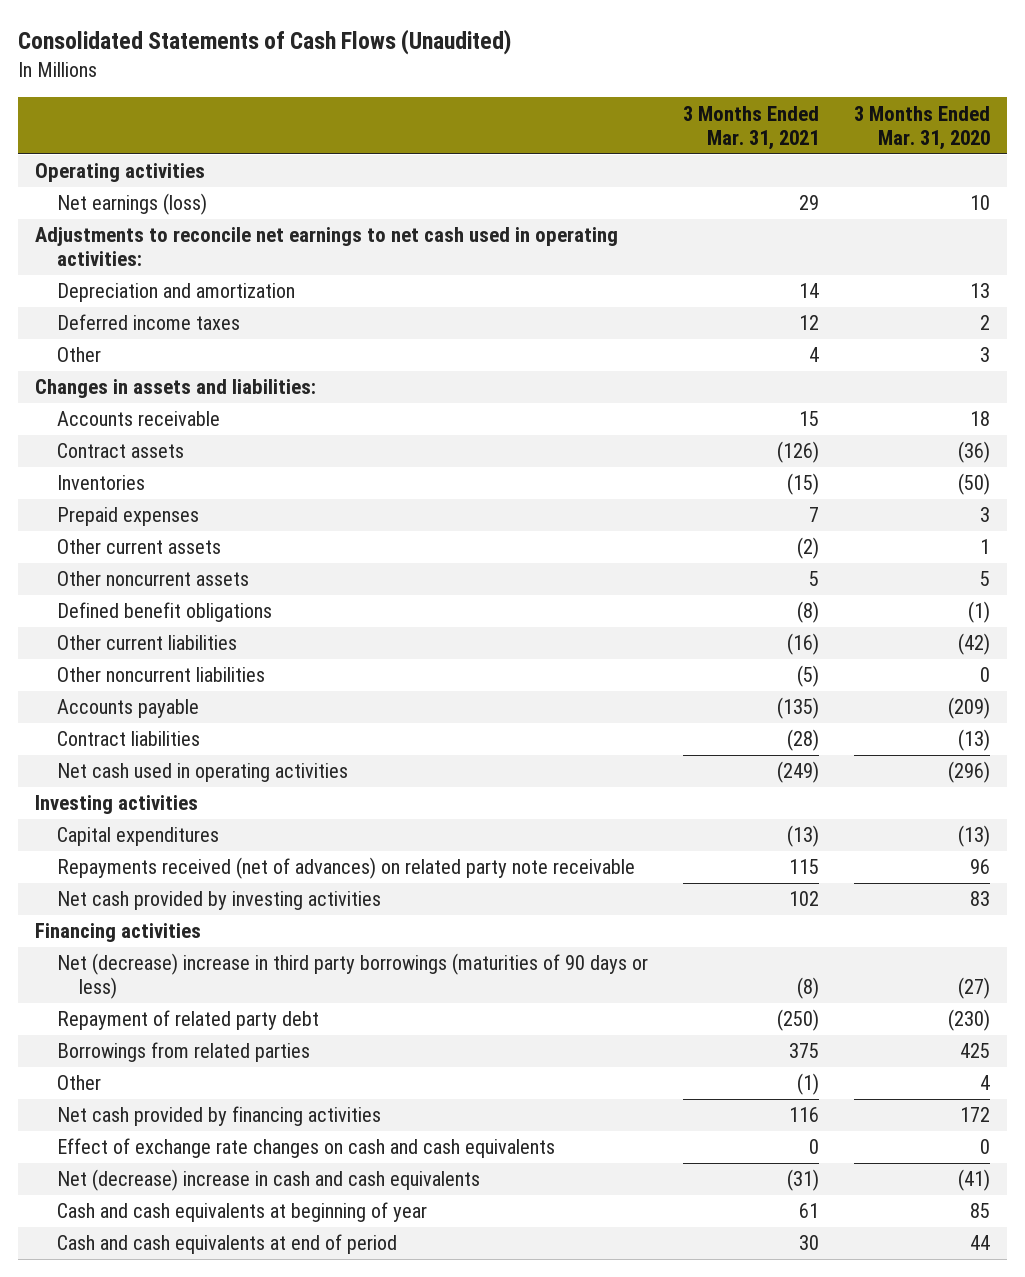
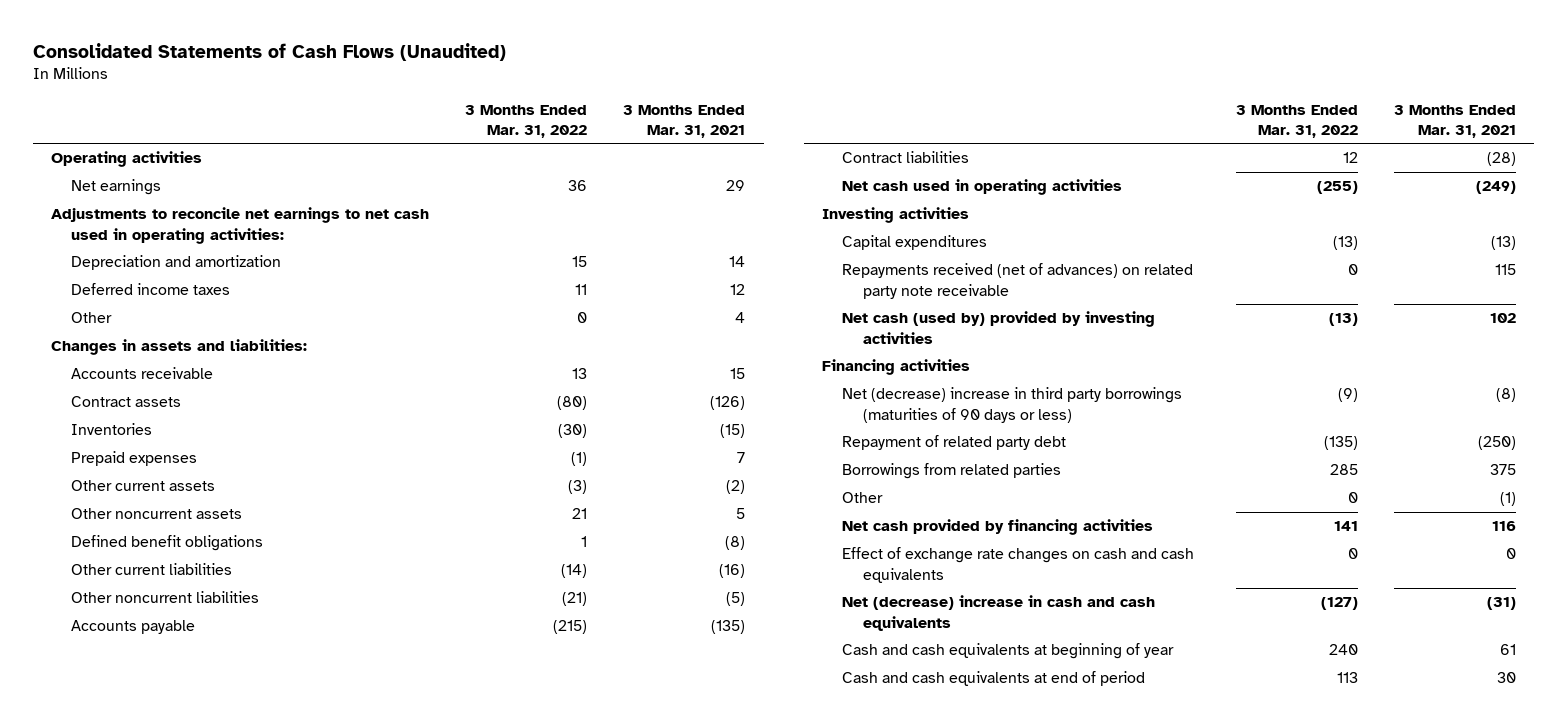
- | 3 Months Ended Mar. 31, 2021 | 3 Months Ended Mar. 31, 2020
+ | 3 Months Ended Mar. 31, 2022 | 3 Months Ended Mar. 31, 2021
- Net earnings (loss) | 29 | 10
+ Net earnings | 36 | 29
- Net cash provided by investing activities | 102 | 83
+ Net cash (used by) provided by investing activities | (13) | 102

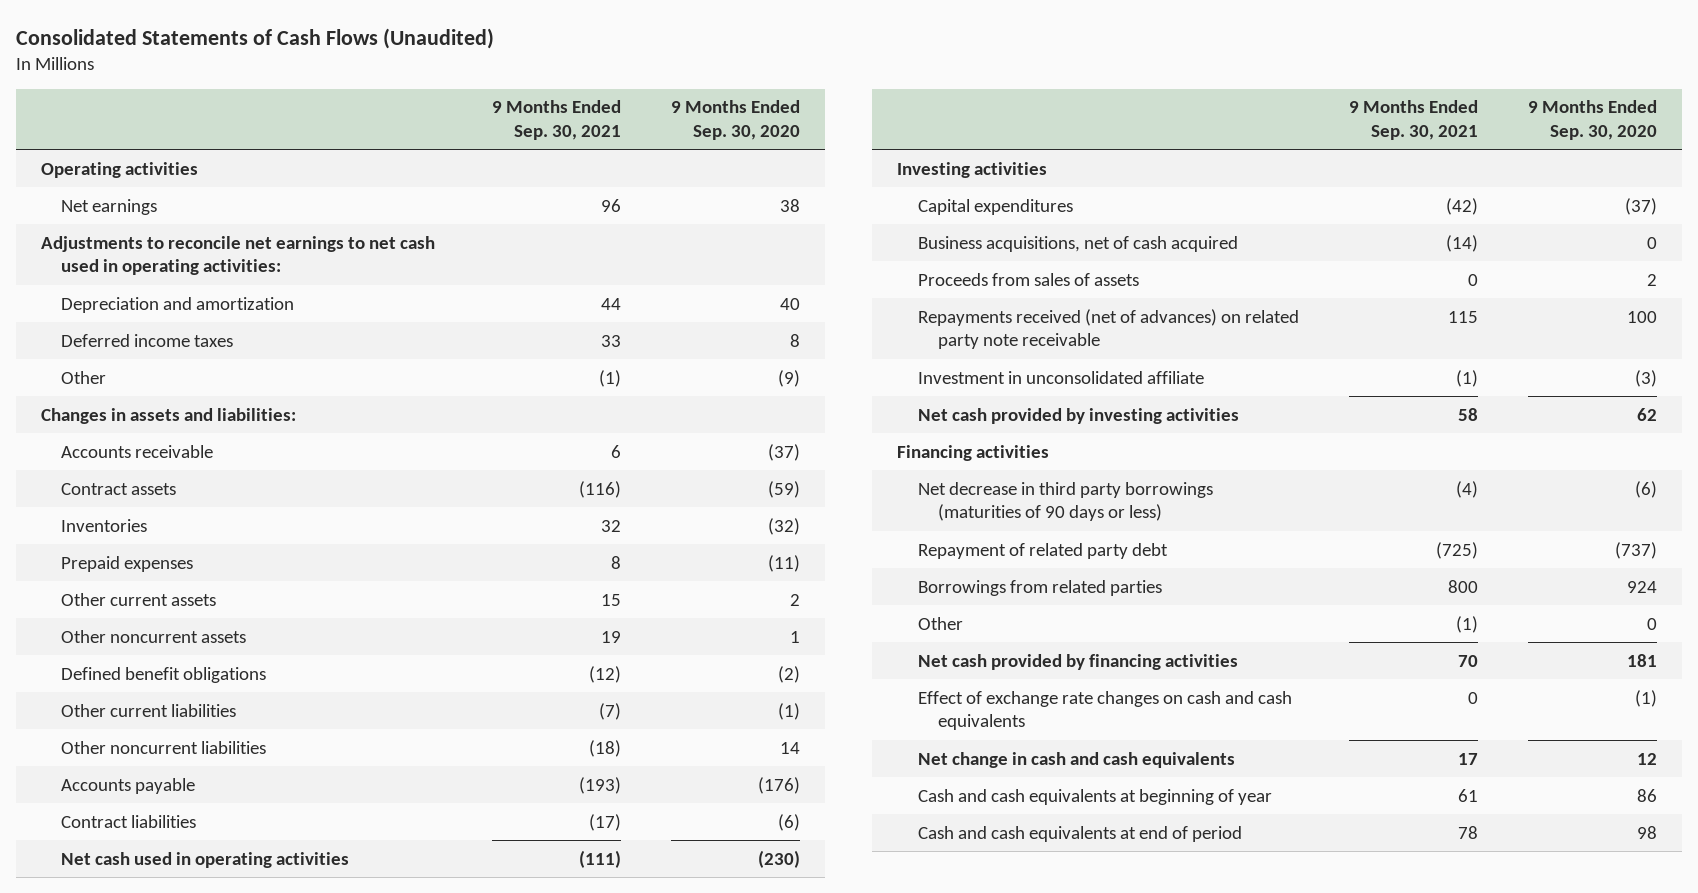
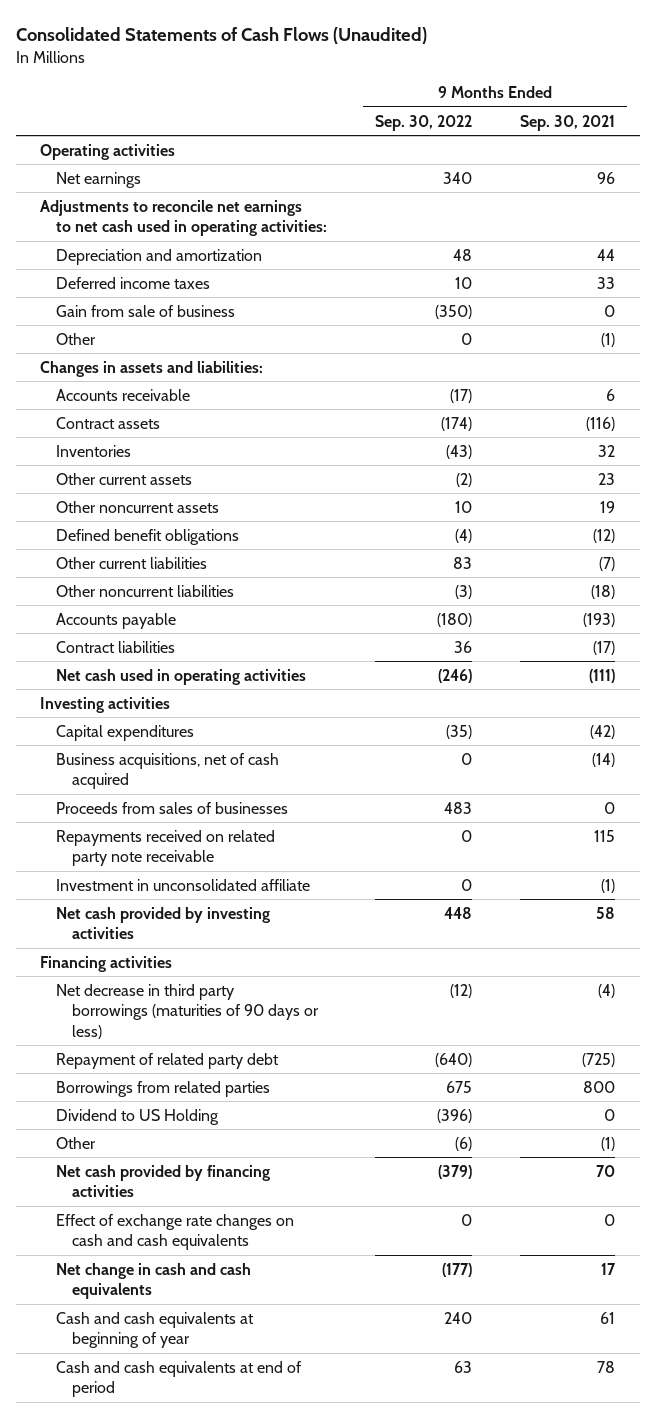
- | 9 Months Ended Sep. 30, 2021 | 9 Months Ended Sep. 30, 2020
+ | 9 Months Ended Sep. 30, 2022 | 9 Months Ended Sep. 30, 2021
+ Gain from sale of business | (350) | 0
- Prepaid expenses | 8 | (11)
- Other current assets | 15 | 2
+ Other current assets | (2) | 23
- Proceeds from sales of assets | 0 | 2
- Repayments received (net of advances) on related party note receivable | 115 | 100
+ Proceeds from sales of businesses | 483 | 0
+ Repayments received on related party note receivable | 0 | 115
+ Dividend to US Holding | (396) | 0

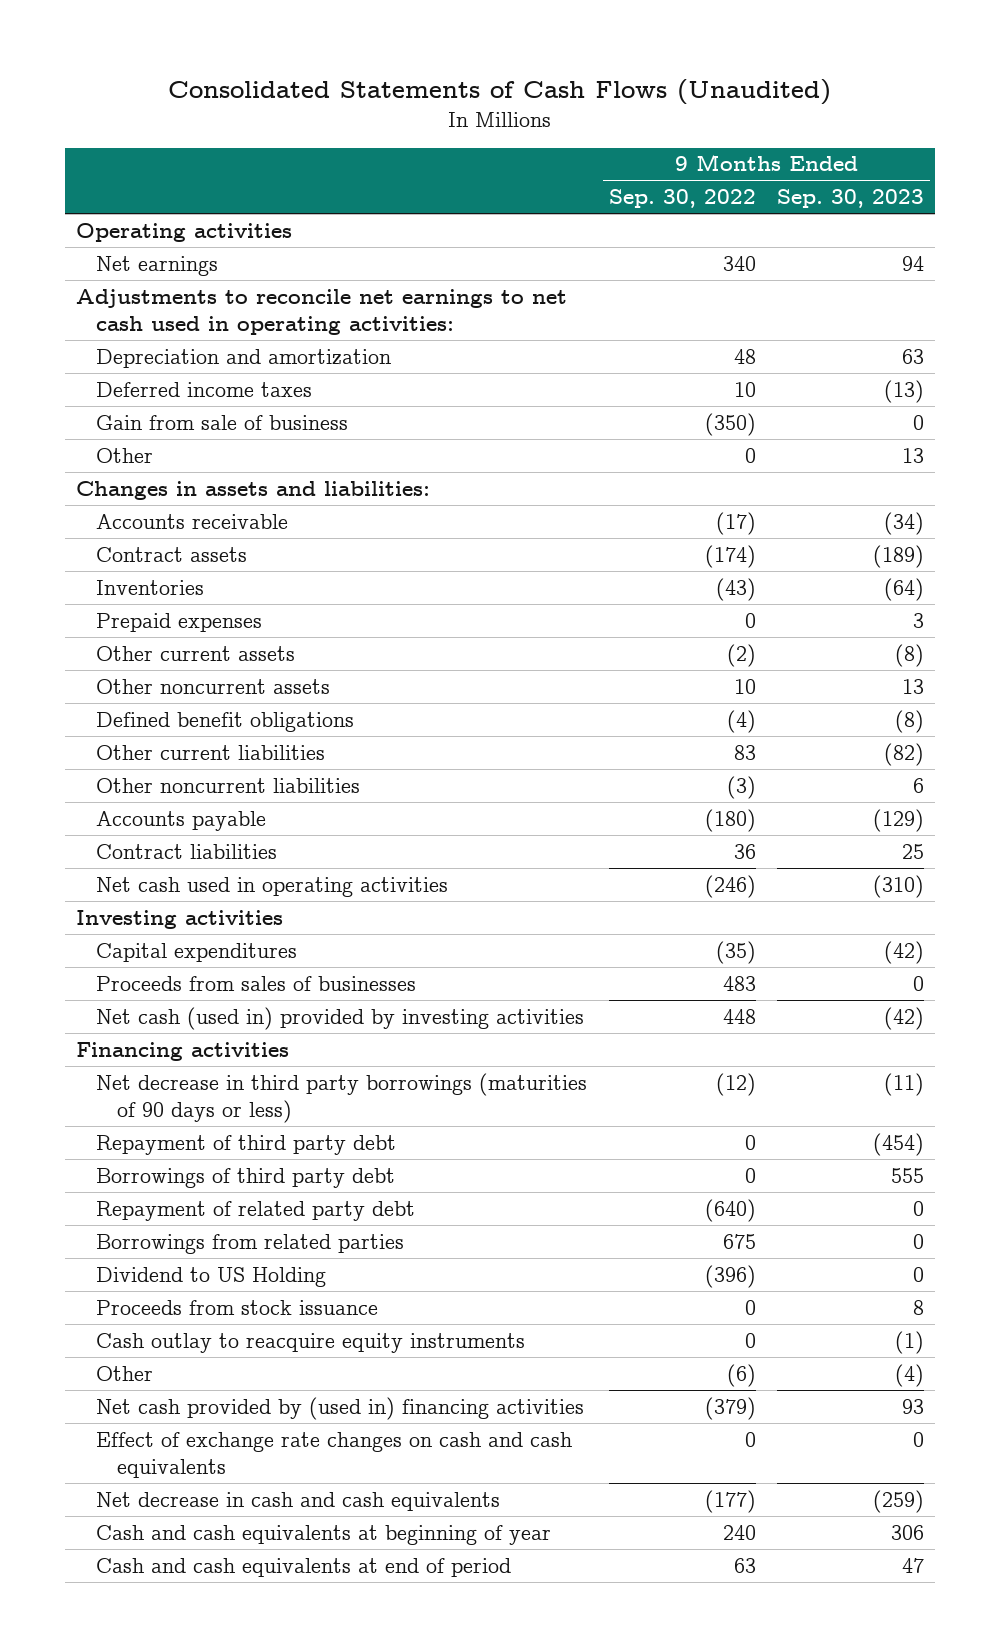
- | 9 Months Ended Sep. 30, 2022 | 9 Months Ended Sep. 30, 2021
+ | 9 Months Ended Sep. 30, 2022 | 9 Months Ended Sep. 30, 2023
+ Prepaid expenses | 0 | 3
- Business acquisitions, net of cash acquired | 0 | (14)
- Repayments received on related party note receivable | 0 | 115
- Investment in unconsolidated affiliate | 0 | (1)
- Net cash provided by investing activities | 448 | 58
+ Net cash (used in) provided by investing activities | 448 | (42)
+ Repayment of third party debt | 0 | (454)
+ Borrowings of third party debt | 0 | 555
+ Proceeds from stock issuance | 0 | 8
+ Cash outlay to reacquire equity instruments | 0 | (1)
- Net cash provided by financing activities | (379) | 70
+ Net cash provided by (used in) financing activities | (379) | 93
- Net change in cash and cash equivalents | (177) | 17
+ Net decrease in cash and cash equivalents | (177) | (259)

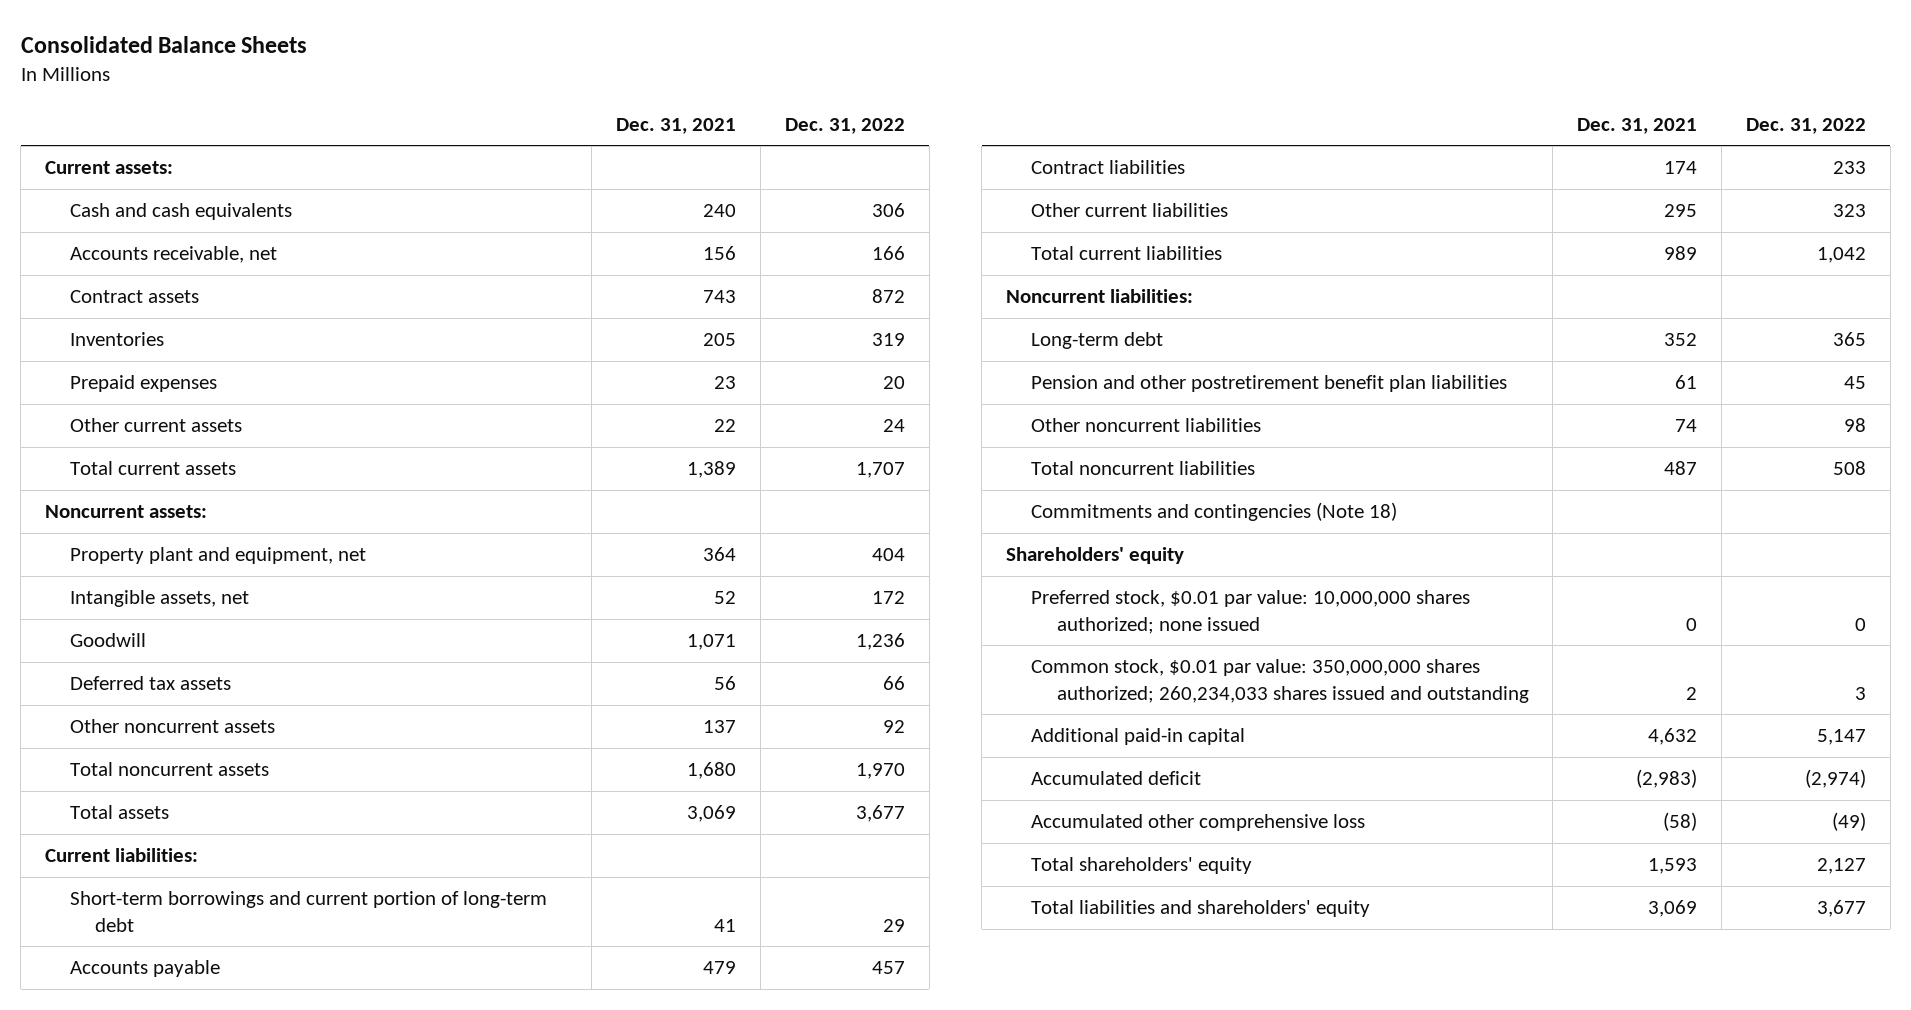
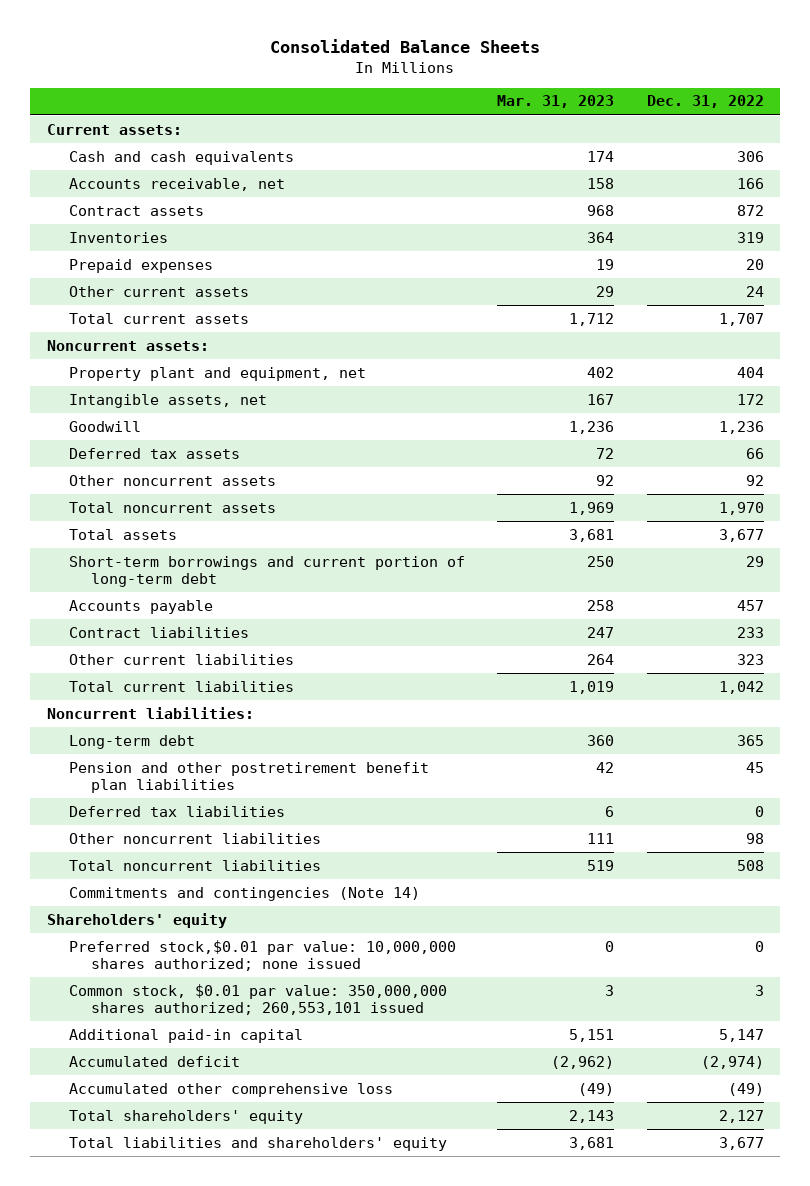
- | Dec. 31, 2021 | Dec. 31, 2022
+ | Mar. 31, 2023 | Dec. 31, 2022
- Current liabilities:
+ Deferred tax liabilities | 6 | 0
- Commitments and contingencies (Note 18)
+ Commitments and contingencies (Note 14)
- Preferred stock, $0.01 par value: 10,000,000 shares authorized; none issued | 0 | 0
- Common stock, $0.01 par value: 350,000,000 shares authorized; 260,234,033 shares issued and outstanding | 2 | 3
+ Preferred stock,$0.01 par value: 10,000,000 shares authorized; none issued | 0 | 0
+ Common stock, $0.01 par value: 350,000,000 shares authorized; 260,553,101 issued | 3 | 3

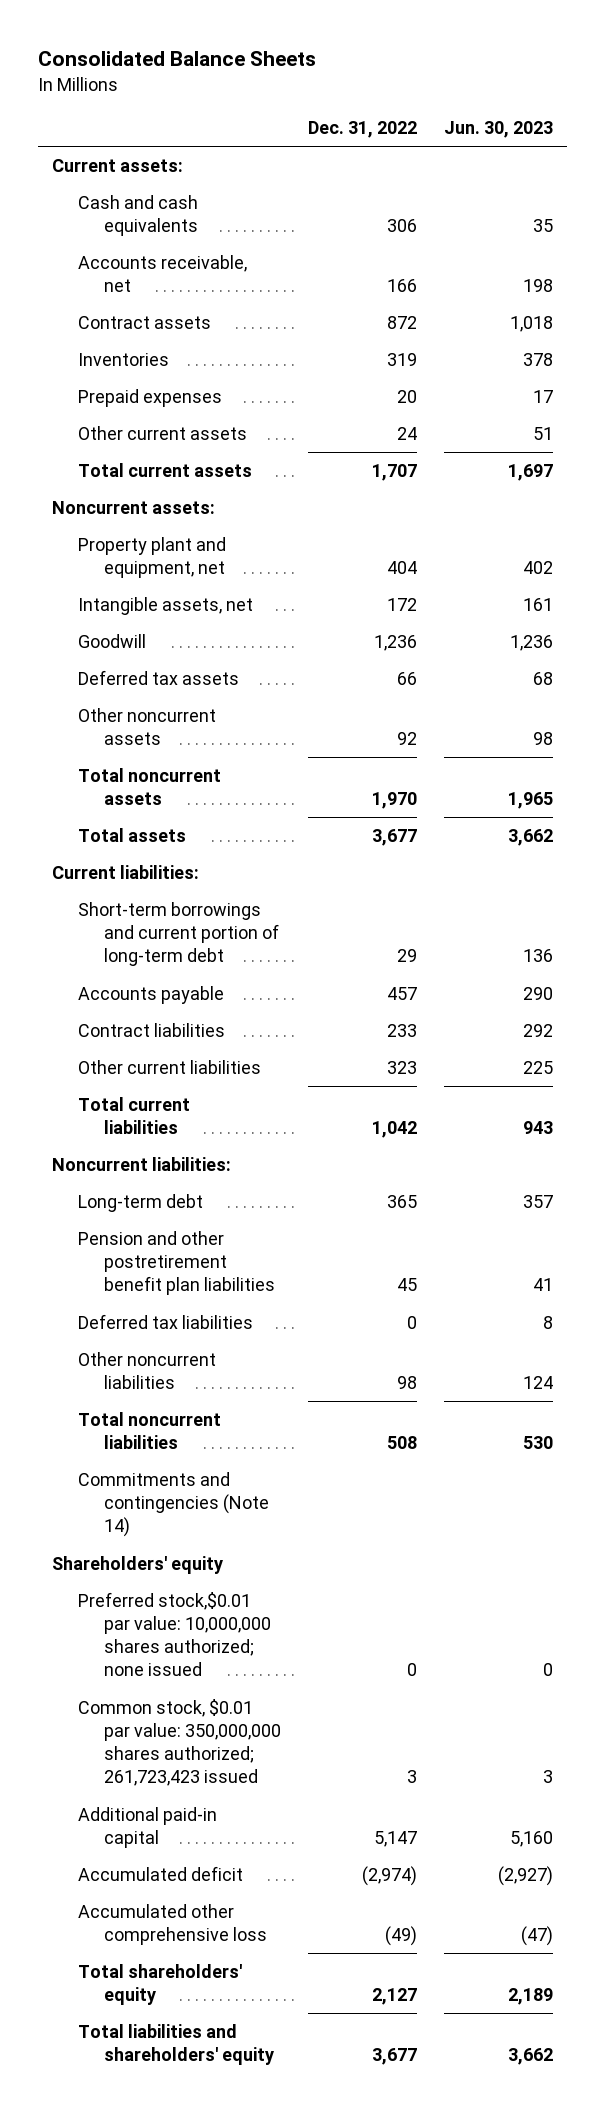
- | Mar. 31, 2023 | Dec. 31, 2022
+ | Dec. 31, 2022 | Jun. 30, 2023
+ Current liabilities:
- Common stock, $0.01 par value: 350,000,000 shares authorized; 260,553,101 issued | 3 | 3
+ Common stock, $0.01 par value: 350,000,000 shares authorized; 261,723,423 issued | 3 | 3

